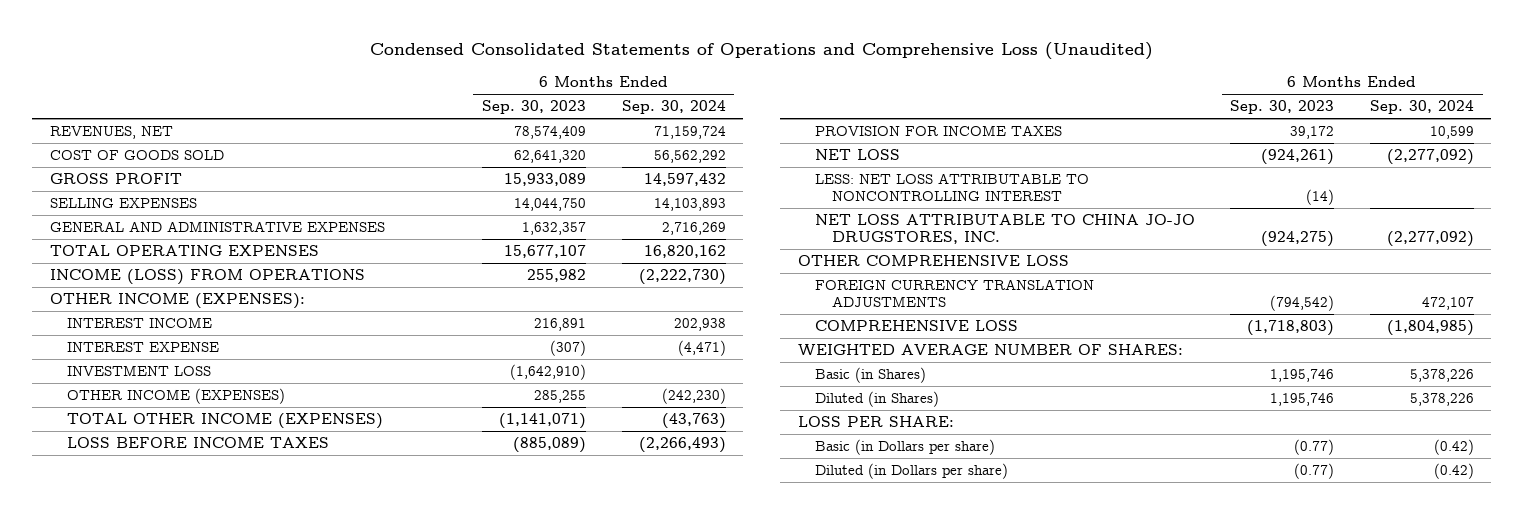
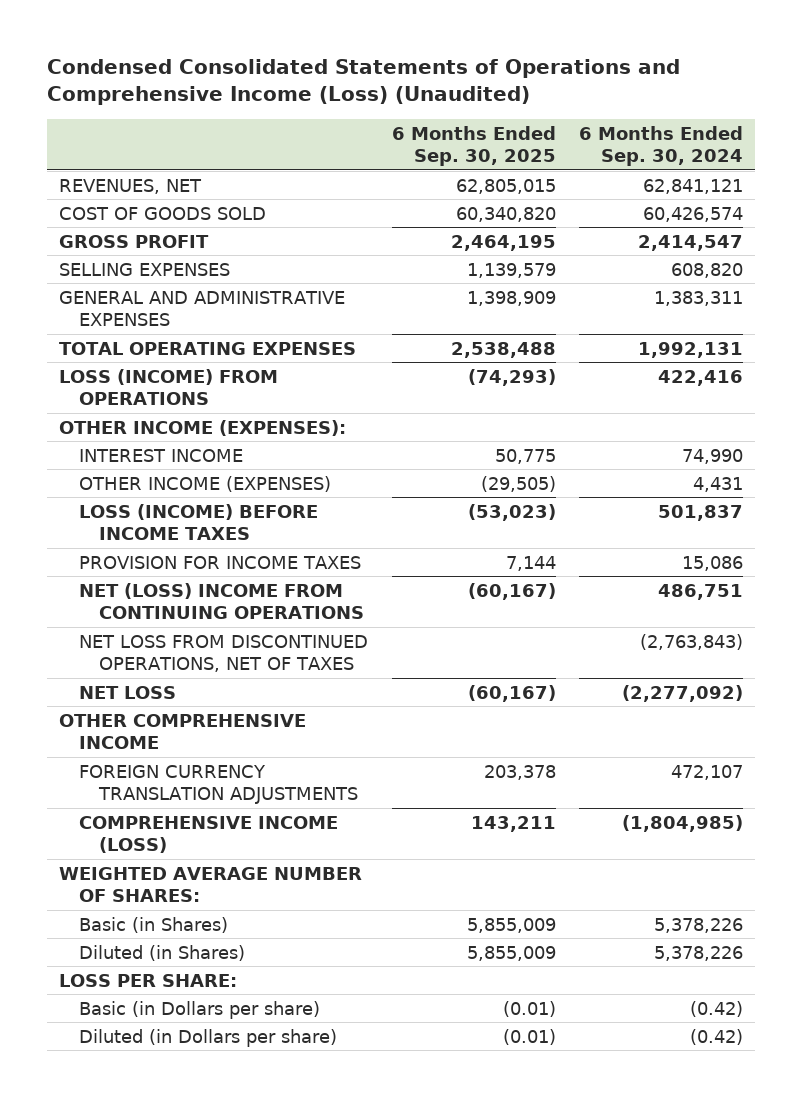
- Condensed Consolidated Statements of Operations and Comprehensive Loss (Unaudited)
+ Condensed Consolidated Statements of Operations and Comprehensive Income (Loss) (Unaudited)
- | 6 Months Ended Sep. 30, 2023 | 6 Months Ended Sep. 30, 2024
+ | 6 Months Ended Sep. 30, 2025 | 6 Months Ended Sep. 30, 2024
- REVENUES, NET | 78,574,409 | 71,159,724
- COST OF GOODS SOLD | 62,641,320 | 56,562,292
- GROSS PROFIT | 15,933,089 | 14,597,432
- SELLING EXPENSES | 14,044,750 | 14,103,893
- GENERAL AND ADMINISTRATIVE EXPENSES | 1,632,357 | 2,716,269
- TOTAL OPERATING EXPENSES | 15,677,107 | 16,820,162
- INCOME (LOSS) FROM OPERATIONS | 255,982 | (2,222,730)
+ REVENUES, NET | 62,805,015 | 62,841,121
+ COST OF GOODS SOLD | 60,340,820 | 60,426,574
+ GROSS PROFIT | 2,464,195 | 2,414,547
+ SELLING EXPENSES | 1,139,579 | 608,820
+ GENERAL AND ADMINISTRATIVE EXPENSES | 1,398,909 | 1,383,311
+ TOTAL OPERATING EXPENSES | 2,538,488 | 1,992,131
+ LOSS (INCOME) FROM OPERATIONS | (74,293) | 422,416
- INTEREST INCOME | 216,891 | 202,938
- INTEREST EXPENSE | (307) | (4,471)
- INVESTMENT LOSS | (1,642,910) |
- OTHER INCOME (EXPENSES) | 285,255 | (242,230)
- TOTAL OTHER INCOME (EXPENSES) | (1,141,071) | (43,763)
- LOSS BEFORE INCOME TAXES | (885,089) | (2,266,493)
- PROVISION FOR INCOME TAXES | 39,172 | 10,599
+ INTEREST INCOME | 50,775 | 74,990
+ OTHER INCOME (EXPENSES) | (29,505) | 4,431
+ LOSS (INCOME) BEFORE INCOME TAXES | (53,023) | 501,837
+ PROVISION FOR INCOME TAXES | 7,144 | 15,086
+ NET (LOSS) INCOME FROM CONTINUING OPERATIONS | (60,167) | 486,751
+ NET LOSS FROM DISCONTINUED OPERATIONS, NET OF TAXES | | (2,763,843)
- LESS: NET LOSS ATTRIBUTABLE TO NONCONTROLLING INTEREST | (14) |
- NET LOSS ATTRIBUTABLE TO CHINA JO-JO DRUGSTORES, INC. | (924,275) | (2,277,092)
- OTHER COMPREHENSIVE LOSS
+ OTHER COMPREHENSIVE INCOME
- COMPREHENSIVE LOSS | (1,718,803) | (1,804,985)
+ COMPREHENSIVE INCOME (LOSS) | 143,211 | (1,804,985)

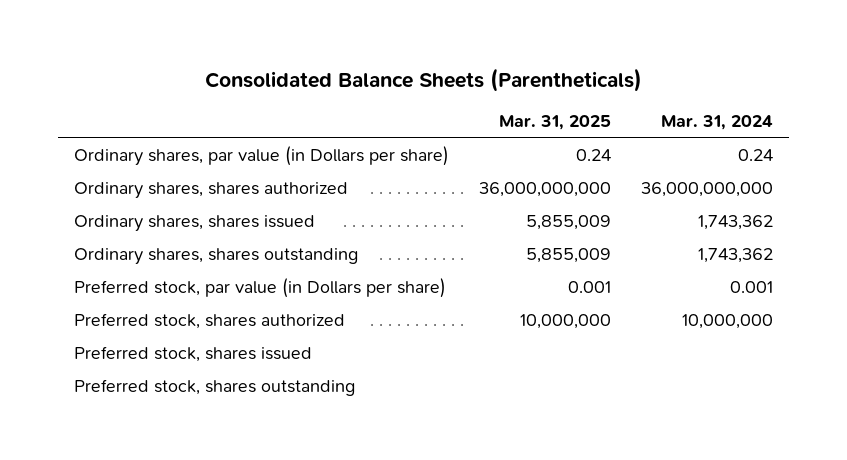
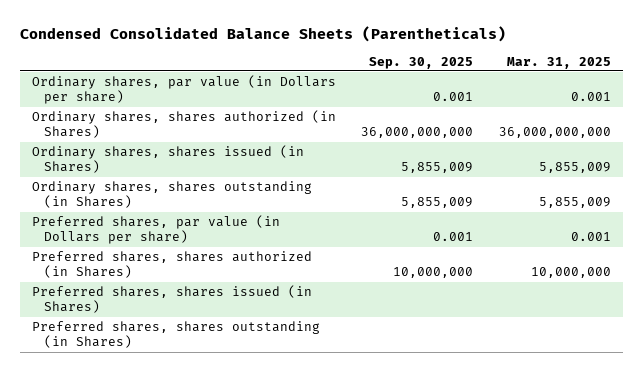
- Consolidated Balance Sheets (Parentheticals)
+ Condensed Consolidated Balance Sheets (Parentheticals)
- | Mar. 31, 2025 | Mar. 31, 2024
+ | Sep. 30, 2025 | Mar. 31, 2025
- Ordinary shares, par value (in Dollars per share) | 0.24 | 0.24
- Ordinary shares, shares authorized | 36,000,000,000 | 36,000,000,000
- Ordinary shares, shares issued | 5,855,009 | 1,743,362
- Ordinary shares, shares outstanding | 5,855,009 | 1,743,362
- Preferred stock, par value (in Dollars per share) | 0.001 | 0.001
- Preferred stock, shares authorized | 10,000,000 | 10,000,000
- Preferred stock, shares issued
- Preferred stock, shares outstanding
+ Ordinary shares, par value (in Dollars per share) | 0.001 | 0.001
+ Ordinary shares, shares authorized (in Shares) | 36,000,000,000 | 36,000,000,000
+ Ordinary shares, shares issued (in Shares) | 5,855,009 | 5,855,009
+ Ordinary shares, shares outstanding (in Shares) | 5,855,009 | 5,855,009
+ Preferred shares, par value (in Dollars per share) | 0.001 | 0.001
+ Preferred shares, shares authorized (in Shares) | 10,000,000 | 10,000,000
+ Preferred shares, shares issued (in Shares)
+ Preferred shares, shares outstanding (in Shares)

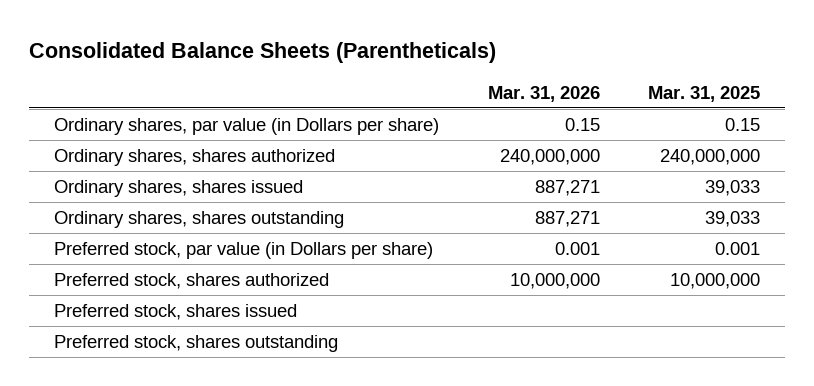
- Condensed Consolidated Balance Sheets (Parentheticals)
+ Consolidated Balance Sheets (Parentheticals)
- | Sep. 30, 2025 | Mar. 31, 2025
+ | Mar. 31, 2026 | Mar. 31, 2025
- Ordinary shares, par value (in Dollars per share) | 0.001 | 0.001
- Ordinary shares, shares authorized (in Shares) | 36,000,000,000 | 36,000,000,000
- Ordinary shares, shares issued (in Shares) | 5,855,009 | 5,855,009
- Ordinary shares, shares outstanding (in Shares) | 5,855,009 | 5,855,009
- Preferred shares, par value (in Dollars per share) | 0.001 | 0.001
- Preferred shares, shares authorized (in Shares) | 10,000,000 | 10,000,000
- Preferred shares, shares issued (in Shares)
- Preferred shares, shares outstanding (in Shares)
+ Ordinary shares, par value (in Dollars per share) | 0.15 | 0.15
+ Ordinary shares, shares authorized | 240,000,000 | 240,000,000
+ Ordinary shares, shares issued | 887,271 | 39,033
+ Ordinary shares, shares outstanding | 887,271 | 39,033
+ Preferred stock, par value (in Dollars per share) | 0.001 | 0.001
+ Preferred stock, shares authorized | 10,000,000 | 10,000,000
+ Preferred stock, shares issued
+ Preferred stock, shares outstanding

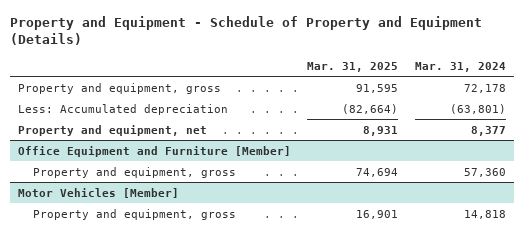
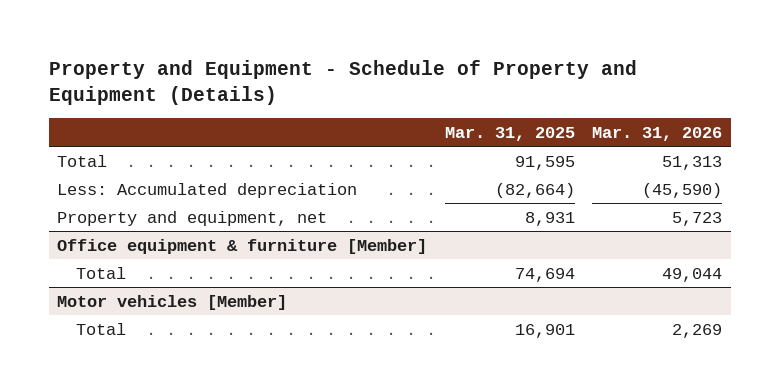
- | Mar. 31, 2025 | Mar. 31, 2024
+ | Mar. 31, 2025 | Mar. 31, 2026
- Property and equipment, gross | 91,595 | 72,178
+ Total | 91,595 | 51,313
- Office Equipment and Furniture [Member]
- Property and equipment, gross | 74,694 | 57,360
- Motor Vehicles [Member]
- Property and equipment, gross | 16,901 | 14,818
+ Office equipment & furniture [Member]
+ Total | 74,694 | 49,044
+ Motor vehicles [Member]
+ Total | 16,901 | 2,269

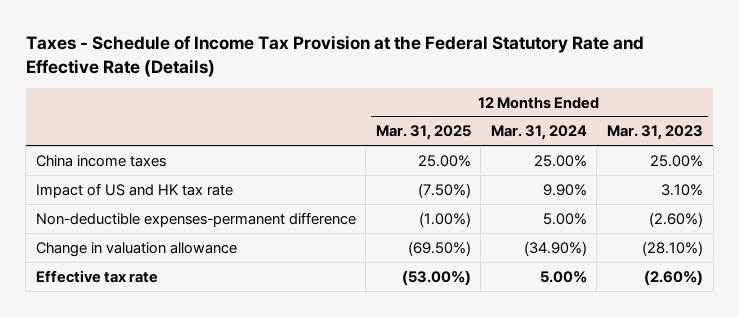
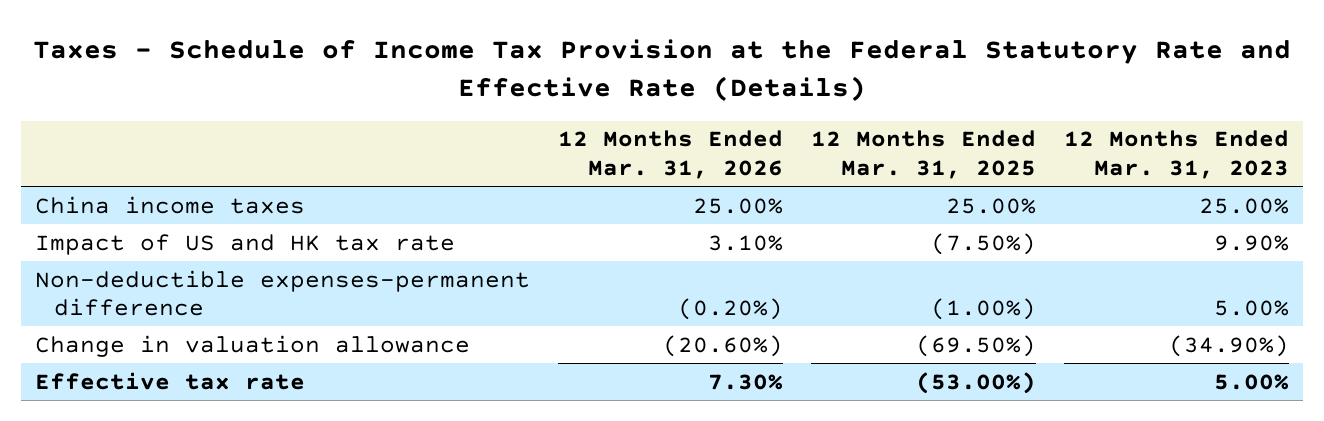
- | 12 Months Ended Mar. 31, 2025 | 12 Months Ended Mar. 31, 2024 | 12 Months Ended Mar. 31, 2023
+ | 12 Months Ended Mar. 31, 2026 | 12 Months Ended Mar. 31, 2025 | 12 Months Ended Mar. 31, 2023
- Impact of US and HK tax rate | (7.50%) | 9.90% | 3.10%
- Non-deductible expenses-permanent difference | (1.00%) | 5.00% | (2.60%)
- Change in valuation allowance | (69.50%) | (34.90%) | (28.10%)
- Effective tax rate | (53.00%) | 5.00% | (2.60%)
+ Impact of US and HK tax rate | 3.10% | (7.50%) | 9.90%
+ Non-deductible expenses-permanent difference | (0.20%) | (1.00%) | 5.00%
+ Change in valuation allowance | (20.60%) | (69.50%) | (34.90%)
+ Effective tax rate | 7.30% | (53.00%) | 5.00%

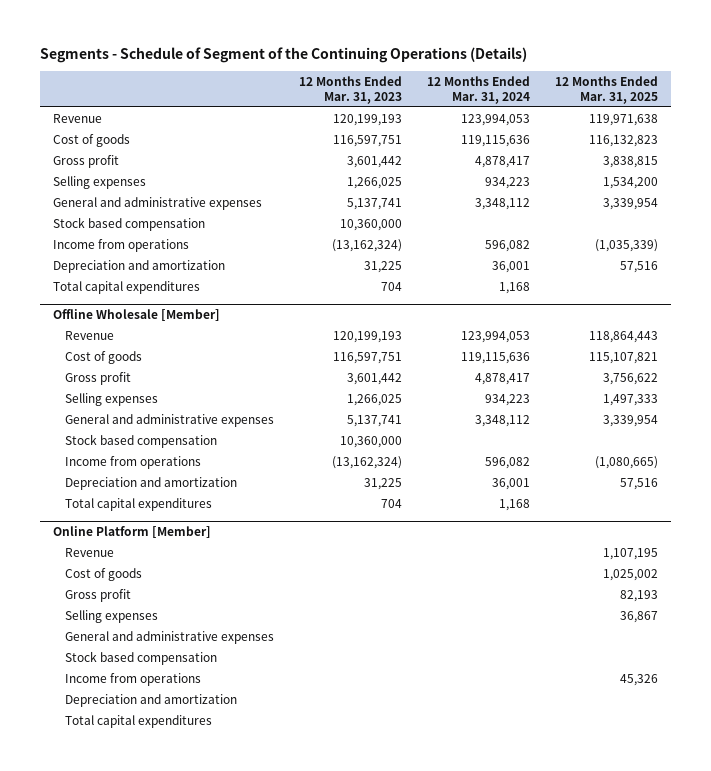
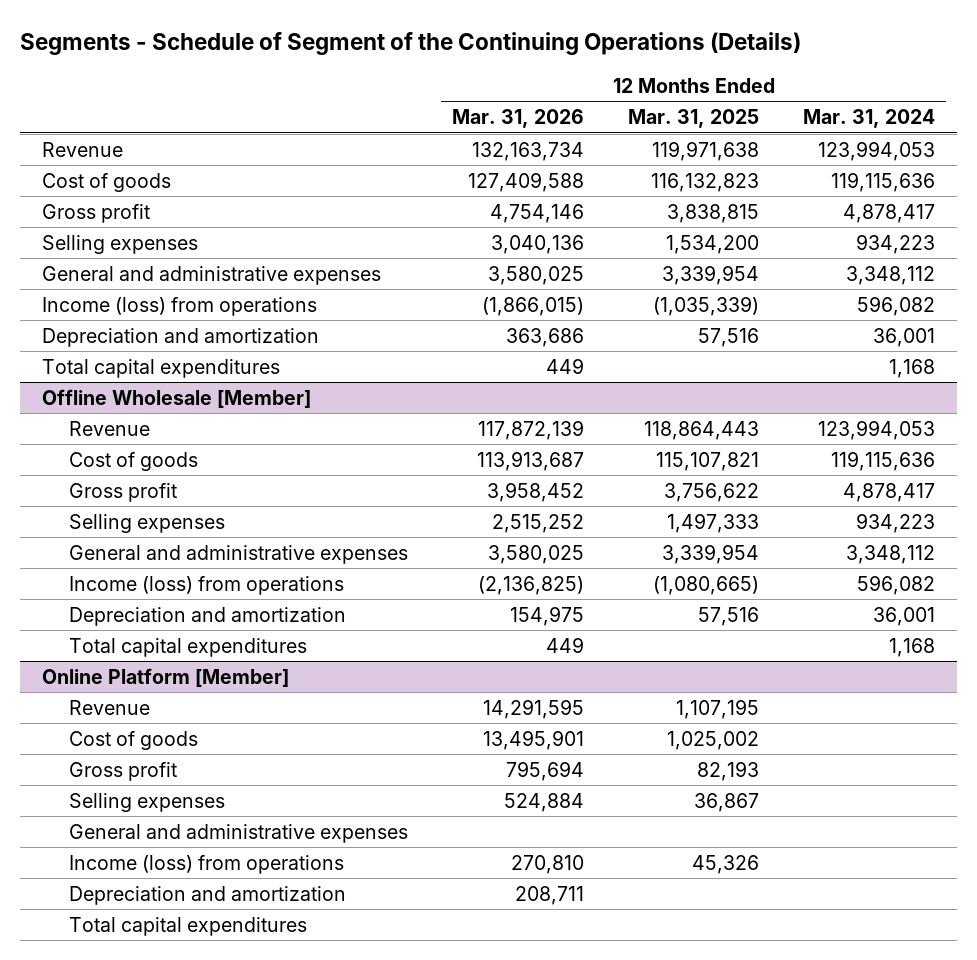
- | 12 Months Ended Mar. 31, 2023 | 12 Months Ended Mar. 31, 2024 | 12 Months Ended Mar. 31, 2025
+ | 12 Months Ended Mar. 31, 2026 | 12 Months Ended Mar. 31, 2025 | 12 Months Ended Mar. 31, 2024
- Stock based compensation | 10,360,000 | |
- Income from operations | (13,162,324) | 596,082 | (1,035,339)
+ Income (loss) from operations | (1,866,015) | (1,035,339) | 596,082
@ Offline Wholesale [Member]
- Stock based compensation | 10,360,000 | |
- Income from operations | (13,162,324) | 596,082 | (1,080,665)
+ Income (loss) from operations | (2,136,825) | (1,080,665) | 596,082
@ Online Platform [Member]
- Stock based compensation
- Income from operations | | | 45,326
+ Income (loss) from operations | 270,810 | 45,326 |

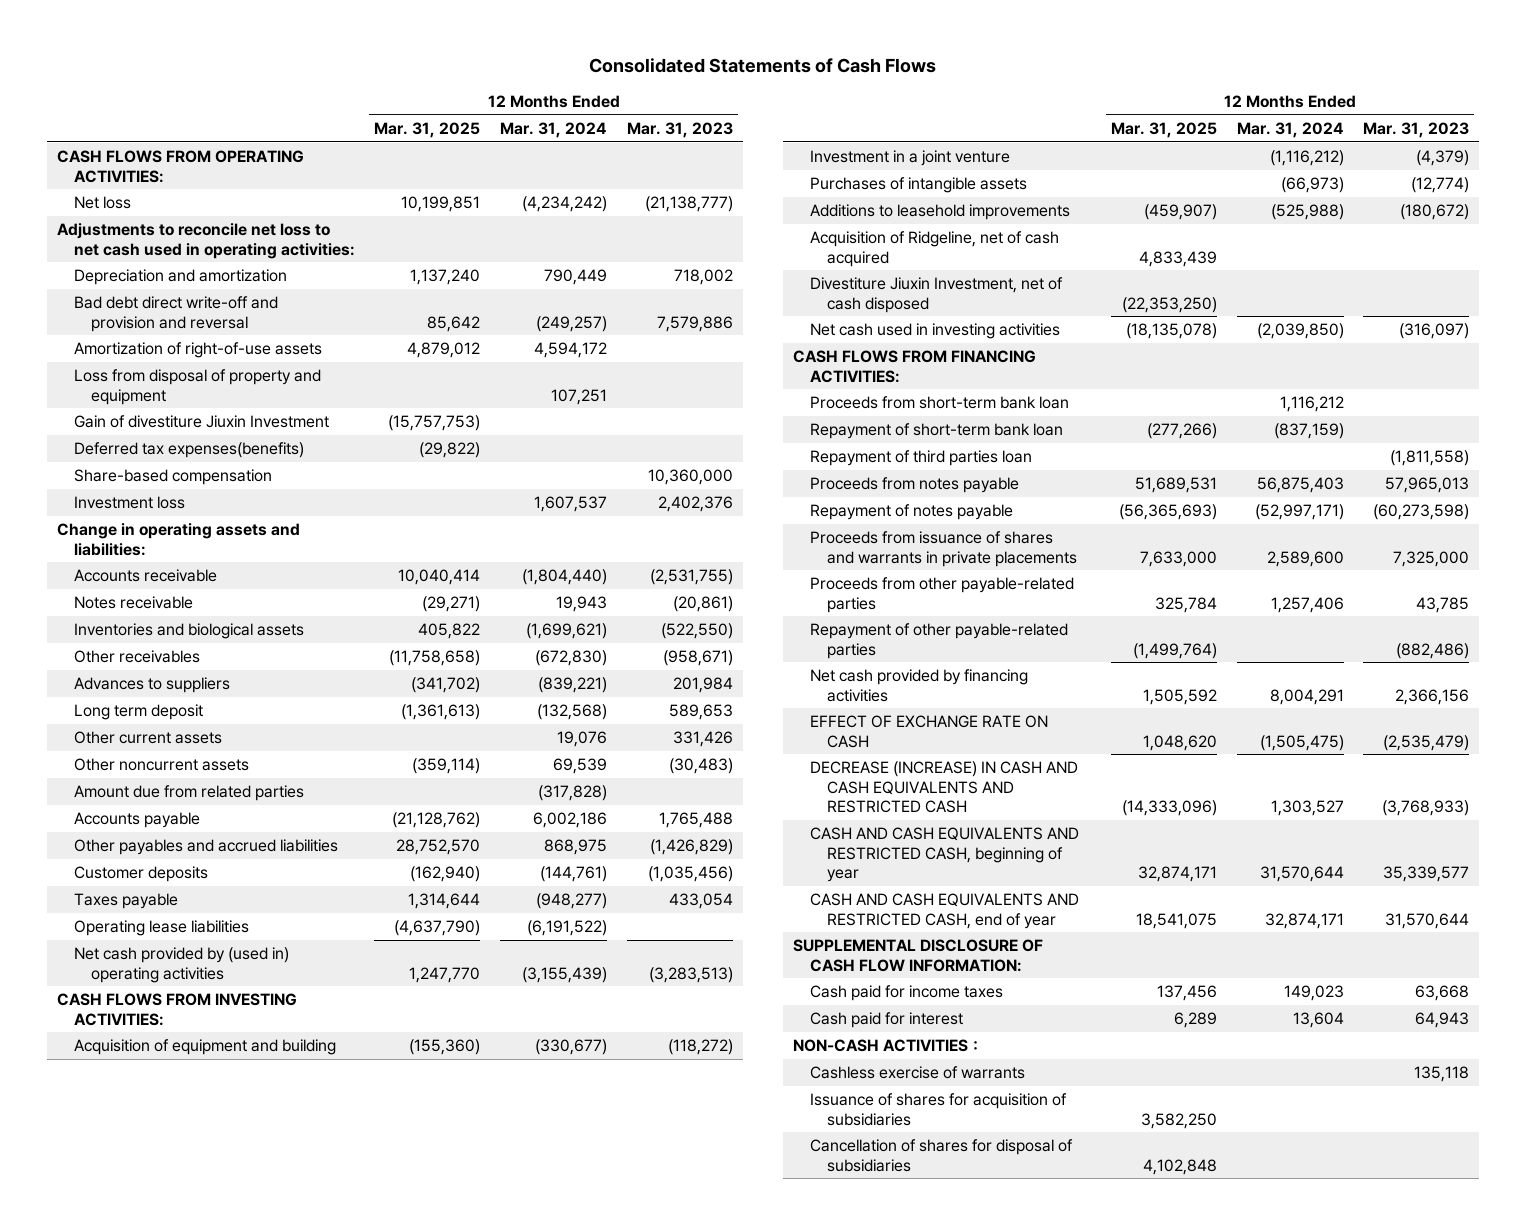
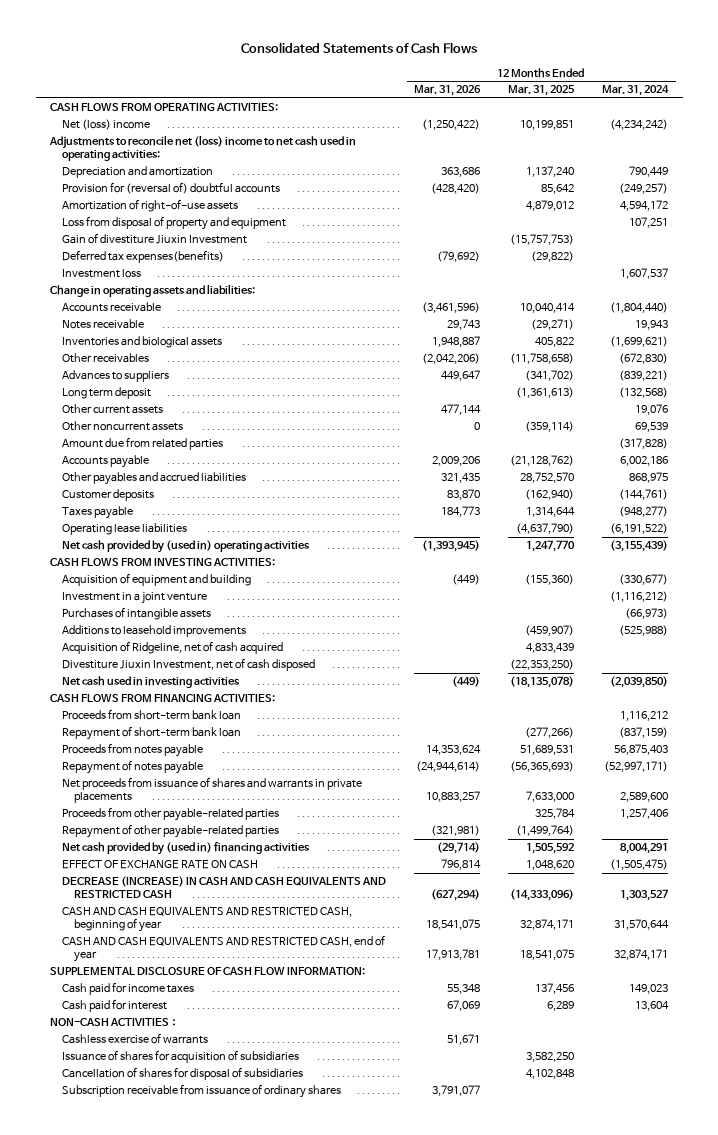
- | 12 Months Ended Mar. 31, 2025 | 12 Months Ended Mar. 31, 2024 | 12 Months Ended Mar. 31, 2023
+ | 12 Months Ended Mar. 31, 2026 | 12 Months Ended Mar. 31, 2025 | 12 Months Ended Mar. 31, 2024
- Net loss | 10,199,851 | (4,234,242) | (21,138,777)
- Adjustments to reconcile net loss to net cash used in operating activities:
+ Net (loss) income | (1,250,422) | 10,199,851 | (4,234,242)
+ Adjustments to reconcile net (loss) income to net cash used in operating activities:
- Bad debt direct write-off and provision and reversal | 85,642 | (249,257) | 7,579,886
+ Provision for (reversal of) doubtful accounts | (428,420) | 85,642 | (249,257)
- Share-based compensation | | | 10,360,000
- Repayment of third parties loan | | | (1,811,558)
- Proceeds from issuance of shares and warrants in private placements | 7,633,000 | 2,589,600 | 7,325,000
+ Net proceeds from issuance of shares and warrants in private placements | 10,883,257 | 7,633,000 | 2,589,600
- Net cash provided by financing activities | 1,505,592 | 8,004,291 | 2,366,156
+ Net cash provided by (used in) financing activities | (29,714) | 1,505,592 | 8,004,291
+ Subscription receivable from issuance of ordinary shares | 3,791,077 | |

